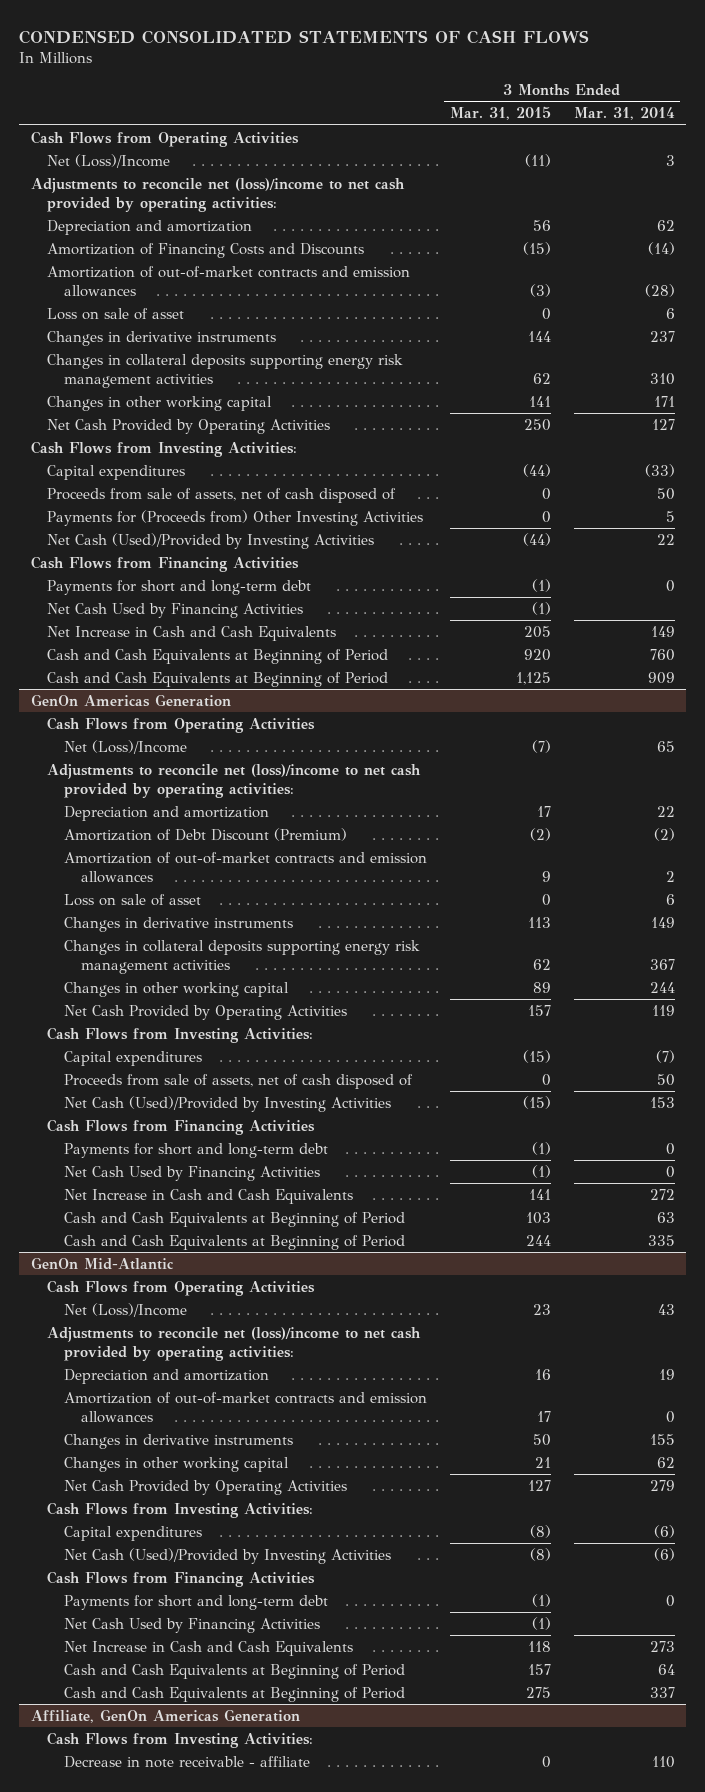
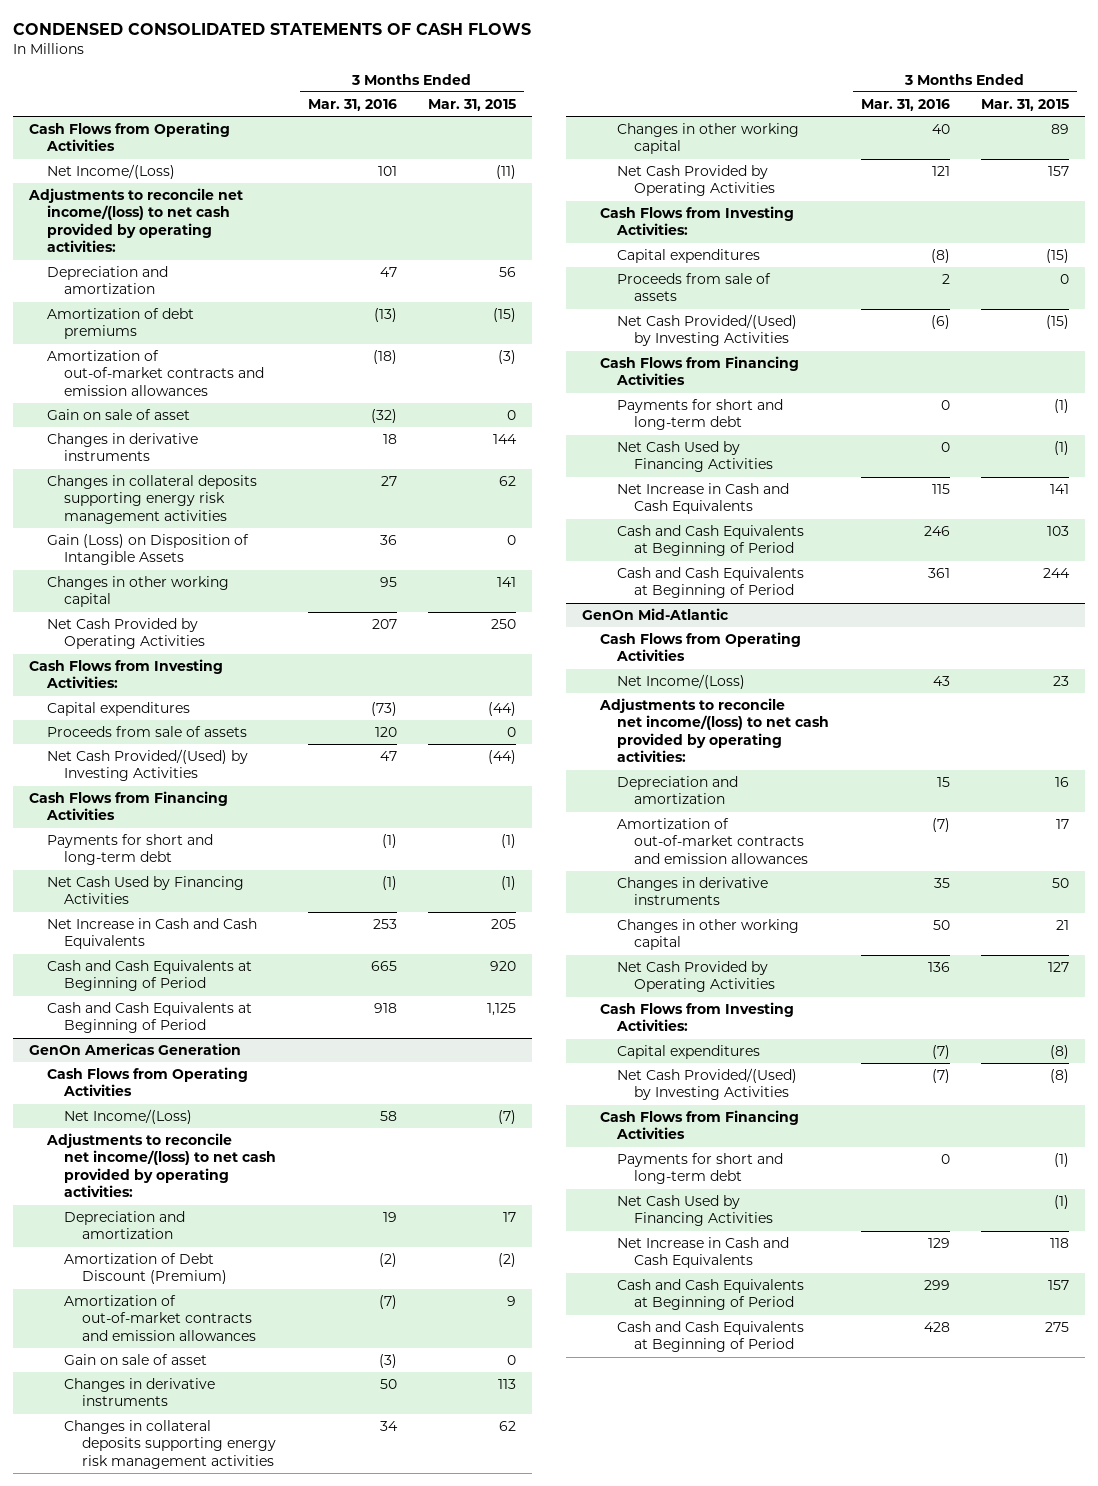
- | 3 Months Ended Mar. 31, 2015 | 3 Months Ended Mar. 31, 2014
+ | 3 Months Ended Mar. 31, 2016 | 3 Months Ended Mar. 31, 2015
- Net (Loss)/Income | (11) | 3
- Adjustments to reconcile net (loss)/income to net cash provided by operating activities:
+ Net Income/(Loss) | 101 | (11)
+ Adjustments to reconcile net income/(loss) to net cash provided by operating activities:
- Amortization of Financing Costs and Discounts | (15) | (14)
+ Amortization of debt premiums | (13) | (15)
- Loss on sale of asset | 0 | 6
+ Gain on sale of asset | (32) | 0
+ Gain (Loss) on Disposition of Intangible Assets | 36 | 0
- Proceeds from sale of assets, net of cash disposed of | 0 | 50
- Payments for (Proceeds from) Other Investing Activities | 0 | 5
- Net Cash (Used)/Provided by Investing Activities | (44) | 22
+ Proceeds from sale of assets | 120 | 0
+ Net Cash Provided/(Used) by Investing Activities | 47 | (44)
@ GenOn Americas Generation
- Net (Loss)/Income | (7) | 65
- Adjustments to reconcile net (loss)/income to net cash provided by operating activities:
+ Net Income/(Loss) | 58 | (7)
+ Adjustments to reconcile net income/(loss) to net cash provided by operating activities:
- Loss on sale of asset | 0 | 6
+ Gain on sale of asset | (3) | 0
- Proceeds from sale of assets, net of cash disposed of | 0 | 50
- Net Cash (Used)/Provided by Investing Activities | (15) | 153
+ Proceeds from sale of assets | 2 | 0
+ Net Cash Provided/(Used) by Investing Activities | (6) | (15)
@ GenOn Mid-Atlantic
- Net (Loss)/Income | 23 | 43
- Adjustments to reconcile net (loss)/income to net cash provided by operating activities:
+ Net Income/(Loss) | 43 | 23
+ Adjustments to reconcile net income/(loss) to net cash provided by operating activities:
- Net Cash (Used)/Provided by Investing Activities | (8) | (6)
+ Net Cash Provided/(Used) by Investing Activities | (7) | (8)
- Affiliate, GenOn Americas Generation
- Cash Flows from Investing Activities:
- Decrease in note receivable - affiliate | 0 | 110

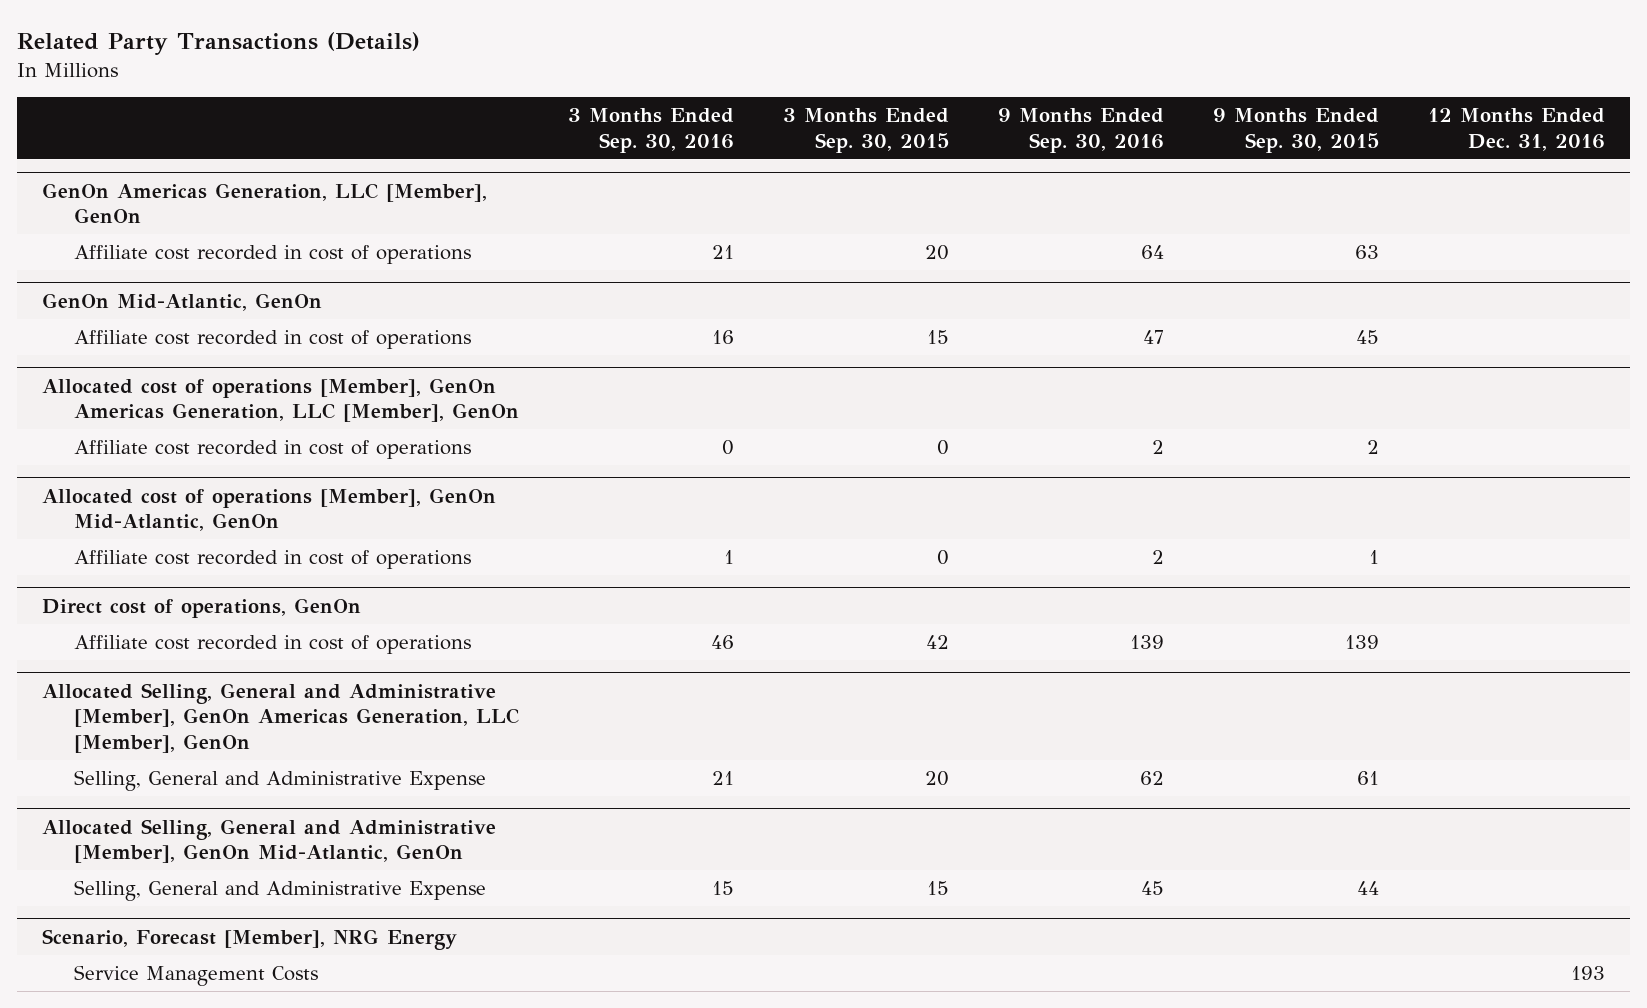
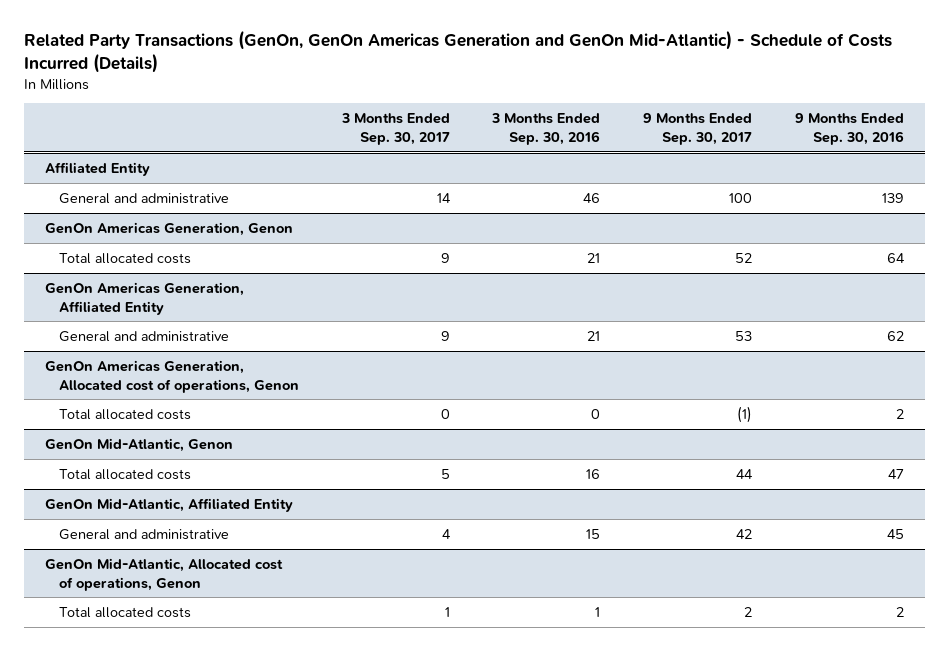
- Related Party Transactions (Details)
+ Related Party Transactions (GenOn, GenOn Americas Generation and GenOn Mid-Atlantic) - Schedule of Costs Incurred (Details)
- | 3 Months Ended Sep. 30, 2016 | 3 Months Ended Sep. 30, 2015 | 9 Months Ended Sep. 30, 2016 | 9 Months Ended Sep. 30, 2015 | 12 Months Ended Dec. 31, 2016
+ | 3 Months Ended Sep. 30, 2017 | 3 Months Ended Sep. 30, 2016 | 9 Months Ended Sep. 30, 2017 | 9 Months Ended Sep. 30, 2016
- GenOn Americas Generation, LLC [Member], GenOn
- Affiliate cost recorded in cost of operations | 21 | 20 | 64 | 63 |
- GenOn Mid-Atlantic, GenOn
- Affiliate cost recorded in cost of operations | 16 | 15 | 47 | 45 |
- Allocated cost of operations [Member], GenOn Americas Generation, LLC [Member], GenOn
- Affiliate cost recorded in cost of operations | 0 | 0 | 2 | 2 |
- Allocated cost of operations [Member], GenOn Mid-Atlantic, GenOn
- Affiliate cost recorded in cost of operations | 1 | 0 | 2 | 1 |
- Direct cost of operations, GenOn
- Affiliate cost recorded in cost of operations | 46 | 42 | 139 | 139 |
- Allocated Selling, General and Administrative [Member], GenOn Americas Generation, LLC [Member], GenOn
- Selling, General and Administrative Expense | 21 | 20 | 62 | 61 |
- Allocated Selling, General and Administrative [Member], GenOn Mid-Atlantic, GenOn
- Selling, General and Administrative Expense | 15 | 15 | 45 | 44 |
- Scenario, Forecast [Member], NRG Energy
- Service Management Costs | | | | | 193
+ Affiliated Entity
+ General and administrative | 14 | 46 | 100 | 139
+ GenOn Americas Generation, Genon
+ Total allocated costs | 9 | 21 | 52 | 64
+ GenOn Americas Generation, Affiliated Entity
+ General and administrative | 9 | 21 | 53 | 62
+ GenOn Americas Generation, Allocated cost of operations, Genon
+ Total allocated costs | 0 | 0 | (1) | 2
+ GenOn Mid-Atlantic, Genon
+ Total allocated costs | 5 | 16 | 44 | 47
+ GenOn Mid-Atlantic, Affiliated Entity
+ General and administrative | 4 | 15 | 42 | 45
+ GenOn Mid-Atlantic, Allocated cost of operations, Genon
+ Total allocated costs | 1 | 1 | 2 | 2

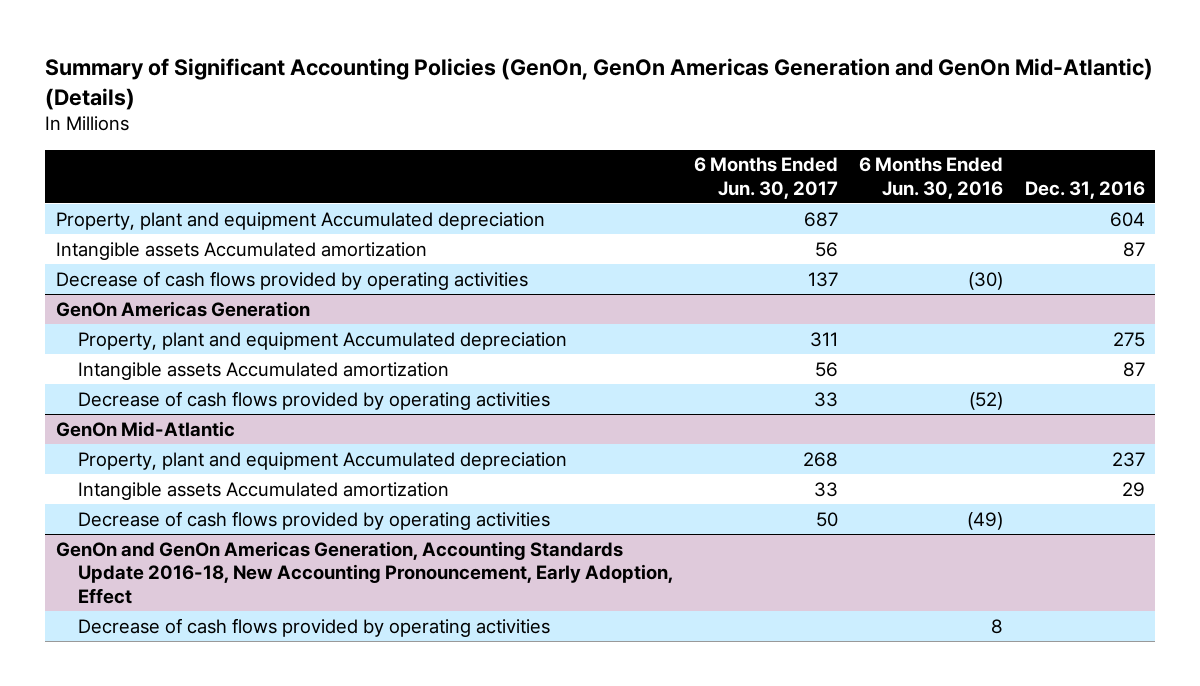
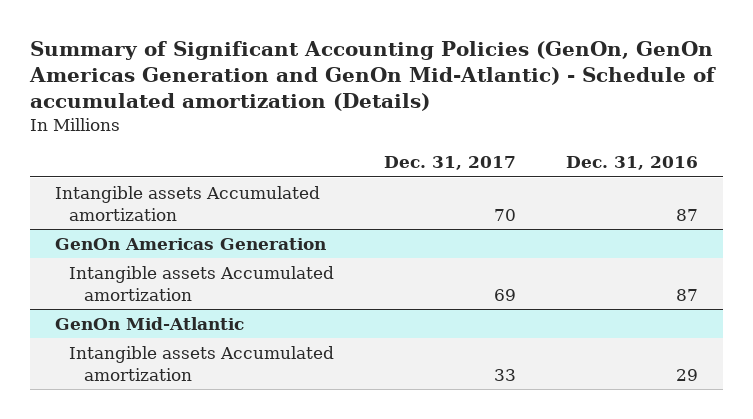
- Summary of Significant Accounting Policies (GenOn, GenOn Americas Generation and GenOn Mid-Atlantic) (Details)
+ Summary of Significant Accounting Policies (GenOn, GenOn Americas Generation and GenOn Mid-Atlantic) - Schedule of accumulated amortization (Details)
- | 6 Months Ended Jun. 30, 2017 | 6 Months Ended Jun. 30, 2016 | Dec. 31, 2016
+ | Dec. 31, 2017 | Dec. 31, 2016
- Property, plant and equipment Accumulated depreciation | 687 | | 604
- Decrease of cash flows provided by operating activities | 137 | (30) |
@ GenOn Americas Generation
- Property, plant and equipment Accumulated depreciation | 311 | | 275
- Decrease of cash flows provided by operating activities | 33 | (52) |
@ GenOn Mid-Atlantic
- Property, plant and equipment Accumulated depreciation | 268 | | 237
- Decrease of cash flows provided by operating activities | 50 | (49) |
- GenOn and GenOn Americas Generation, Accounting Standards Update 2016-18, New Accounting Pronouncement, Early Adoption, Effect
- Decrease of cash flows provided by operating activities | | 8 |

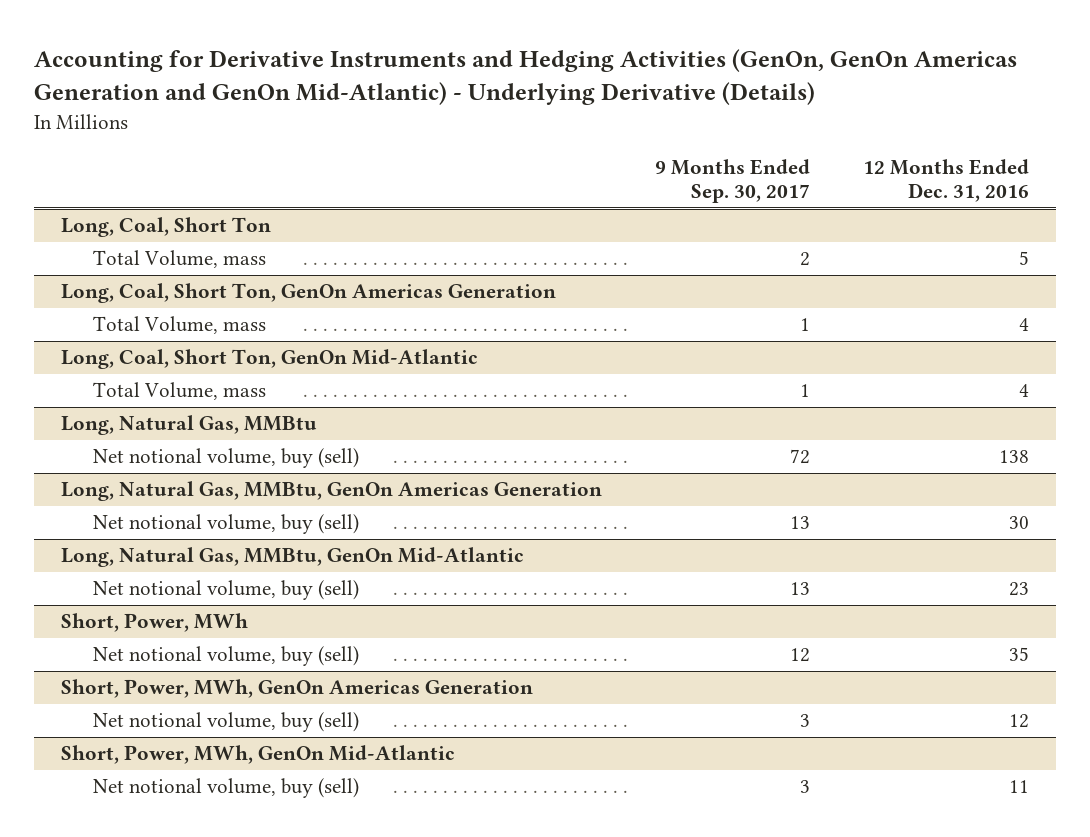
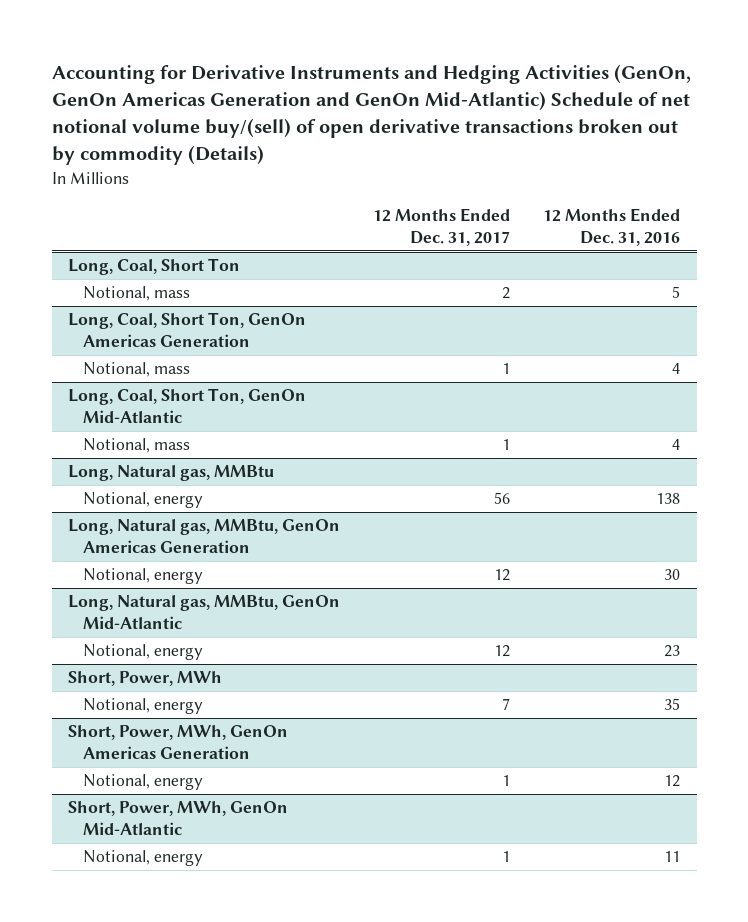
- Accounting for Derivative Instruments and Hedging Activities (GenOn, GenOn Americas Generation and GenOn Mid-Atlantic) - Underlying Derivative (Details)
+ Accounting for Derivative Instruments and Hedging Activities (GenOn, GenOn Americas Generation and GenOn Mid-Atlantic) Schedule of net notional volume buy/(sell) of open derivative transactions broken out by commodity (Details)
- | 9 Months Ended Sep. 30, 2017 | 12 Months Ended Dec. 31, 2016
+ | 12 Months Ended Dec. 31, 2017 | 12 Months Ended Dec. 31, 2016
@ Long, Coal, Short Ton
- Total Volume, mass | 2 | 5
+ Notional, mass | 2 | 5
@ Long, Coal, Short Ton, GenOn Americas Generation
- Total Volume, mass | 1 | 4
+ Notional, mass | 1 | 4
@ Long, Coal, Short Ton, GenOn Mid-Atlantic
- Total Volume, mass | 1 | 4
- Long, Natural Gas, MMBtu
- Net notional volume, buy (sell) | 72 | 138
- Long, Natural Gas, MMBtu, GenOn Americas Generation
- Net notional volume, buy (sell) | 13 | 30
- Long, Natural Gas, MMBtu, GenOn Mid-Atlantic
- Net notional volume, buy (sell) | 13 | 23
@ Long, Coal, Short Ton, GenOn Mid-Atlantic
+ Notional, mass | 1 | 4
+ Long, Natural gas, MMBtu
+ Notional, energy | 56 | 138
+ Long, Natural gas, MMBtu, GenOn Americas Generation
+ Notional, energy | 12 | 30
+ Long, Natural gas, MMBtu, GenOn Mid-Atlantic
+ Notional, energy | 12 | 23
@ Short, Power, MWh
- Net notional volume, buy (sell) | 12 | 35
+ Notional, energy | 7 | 35
@ Short, Power, MWh, GenOn Americas Generation
- Net notional volume, buy (sell) | 3 | 12
+ Notional, energy | 1 | 12
@ Short, Power, MWh, GenOn Mid-Atlantic
- Net notional volume, buy (sell) | 3 | 11
+ Notional, energy | 1 | 11

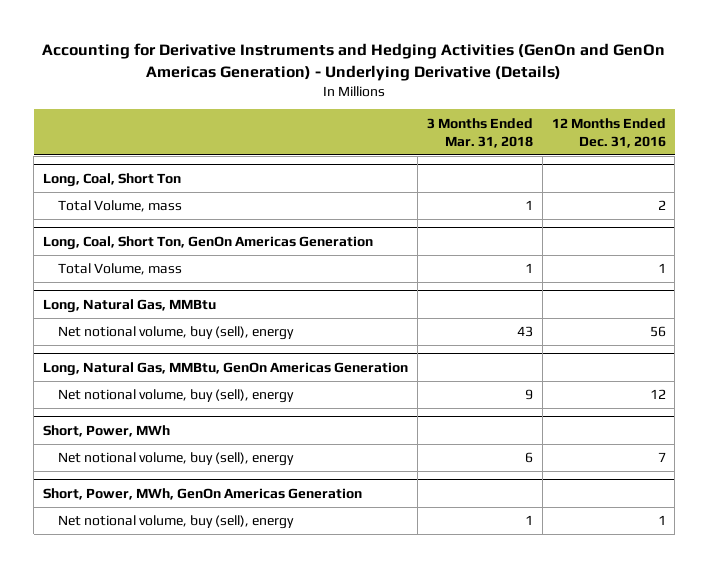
- Accounting for Derivative Instruments and Hedging Activities (GenOn, GenOn Americas Generation and GenOn Mid-Atlantic) Schedule of net notional volume buy/(sell) of open derivative transactions broken out by commodity (Details)
+ Accounting for Derivative Instruments and Hedging Activities (GenOn and GenOn Americas Generation) - Underlying Derivative (Details)
- | 12 Months Ended Dec. 31, 2017 | 12 Months Ended Dec. 31, 2016
+ | 3 Months Ended Mar. 31, 2018 | 12 Months Ended Dec. 31, 2016
@ Long, Coal, Short Ton
- Notional, mass | 2 | 5
+ Total Volume, mass | 1 | 2
@ Long, Coal, Short Ton, GenOn Americas Generation
- Notional, mass | 1 | 4
- Long, Coal, Short Ton, GenOn Mid-Atlantic
- Notional, mass | 1 | 4
- Long, Natural gas, MMBtu
- Notional, energy | 56 | 138
- Long, Natural gas, MMBtu, GenOn Americas Generation
- Notional, energy | 12 | 30
- Long, Natural gas, MMBtu, GenOn Mid-Atlantic
- Notional, energy | 12 | 23
@ Long, Coal, Short Ton, GenOn Americas Generation
+ Total Volume, mass | 1 | 1
+ Long, Natural Gas, MMBtu
+ Net notional volume, buy (sell), energy | 43 | 56
+ Long, Natural Gas, MMBtu, GenOn Americas Generation
+ Net notional volume, buy (sell), energy | 9 | 12
@ Short, Power, MWh
- Notional, energy | 7 | 35
+ Net notional volume, buy (sell), energy | 6 | 7
@ Short, Power, MWh, GenOn Americas Generation
- Notional, energy | 1 | 12
- Short, Power, MWh, GenOn Mid-Atlantic
- Notional, energy | 1 | 11
@ Short, Power, MWh, GenOn Americas Generation
+ Net notional volume, buy (sell), energy | 1 | 1

